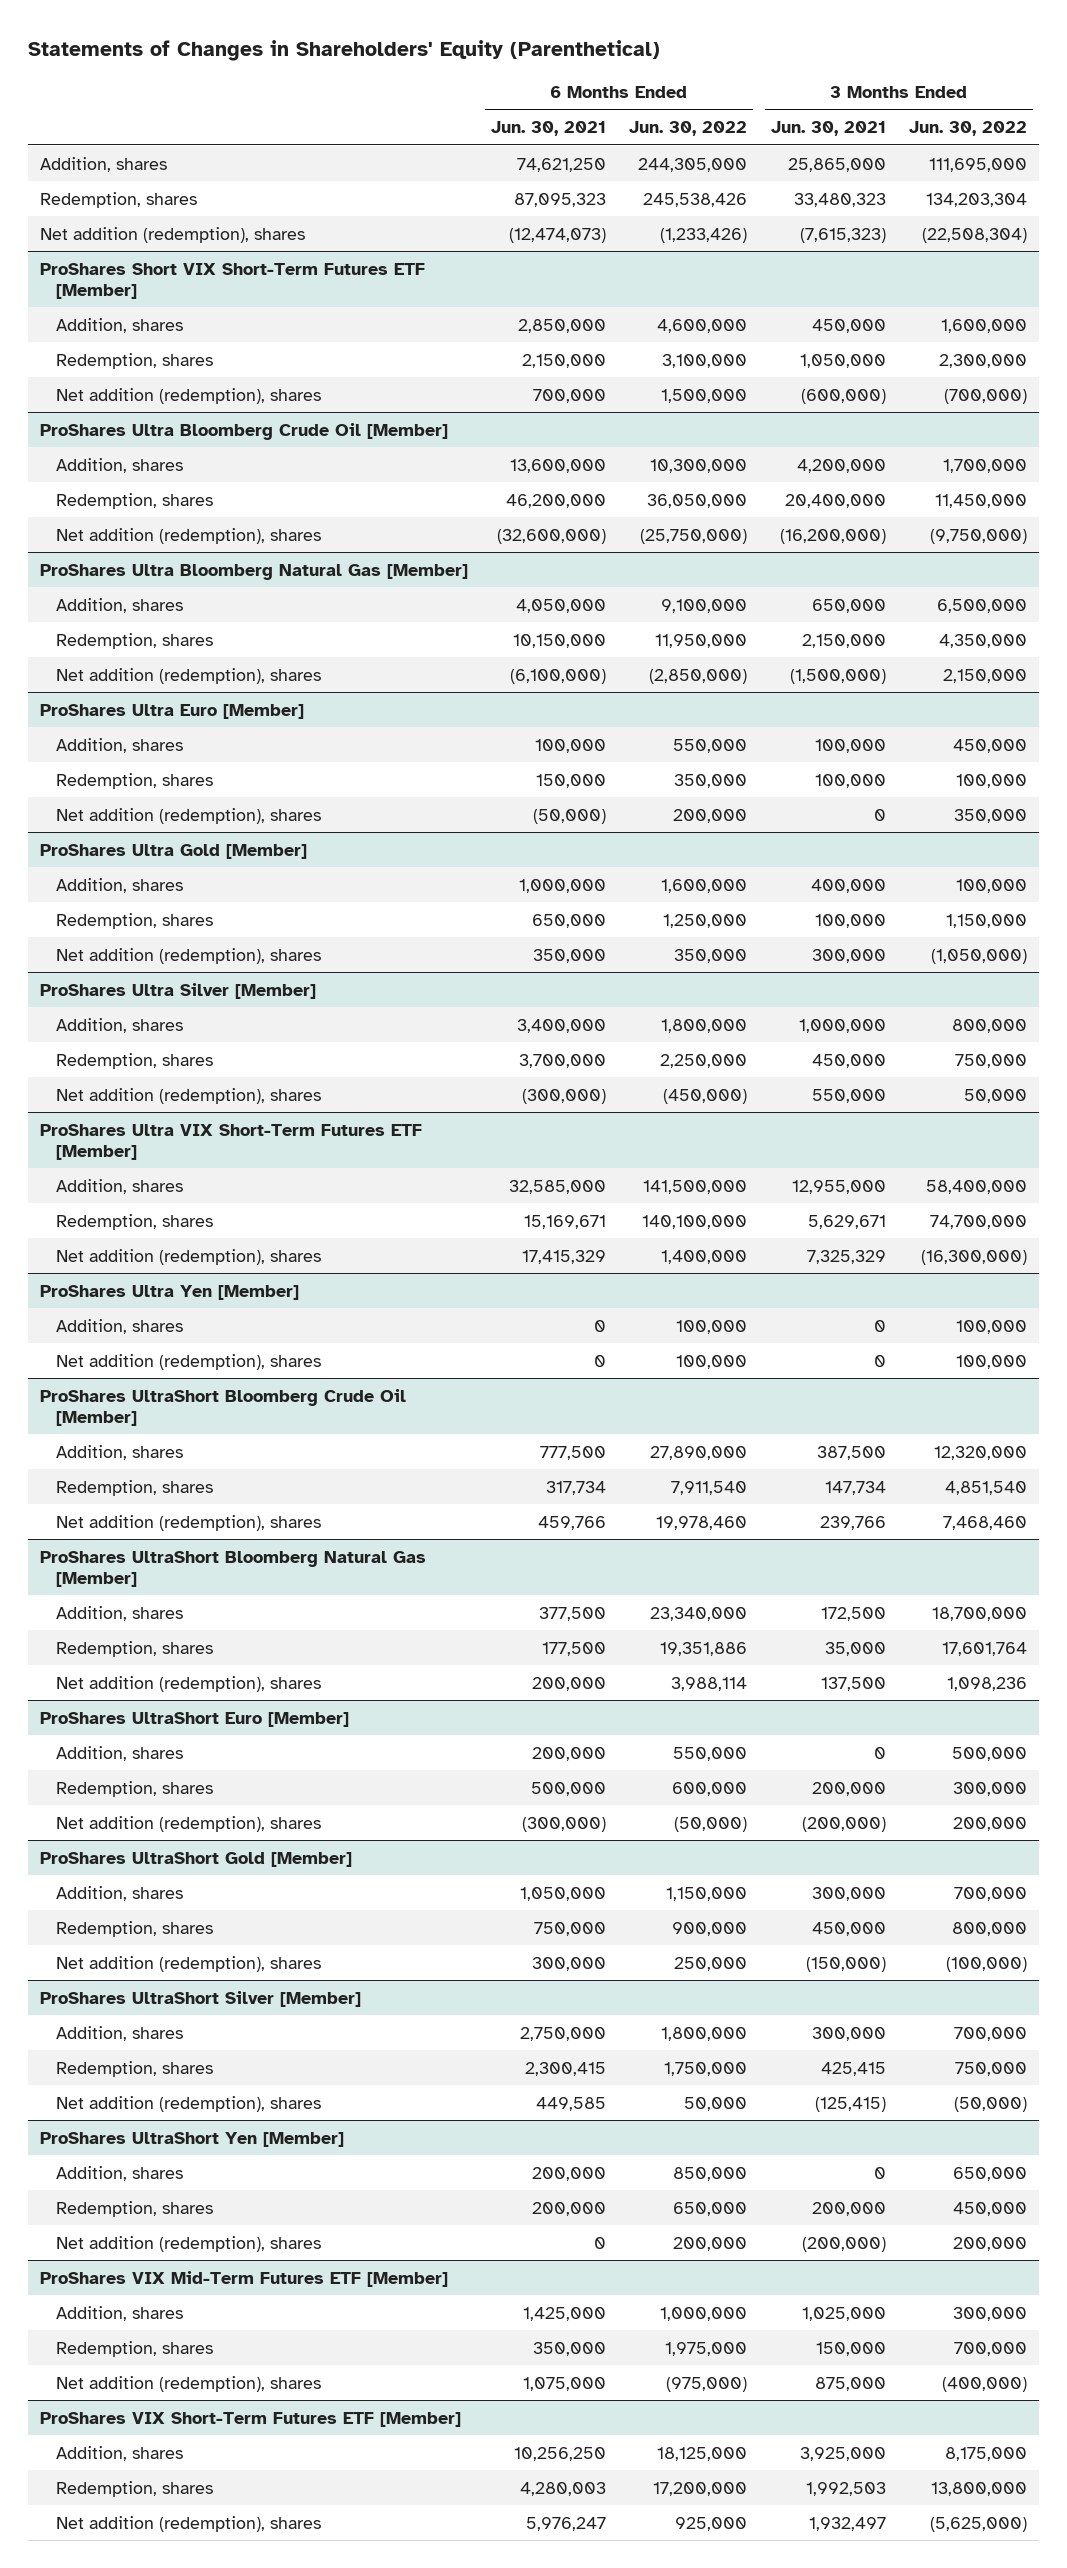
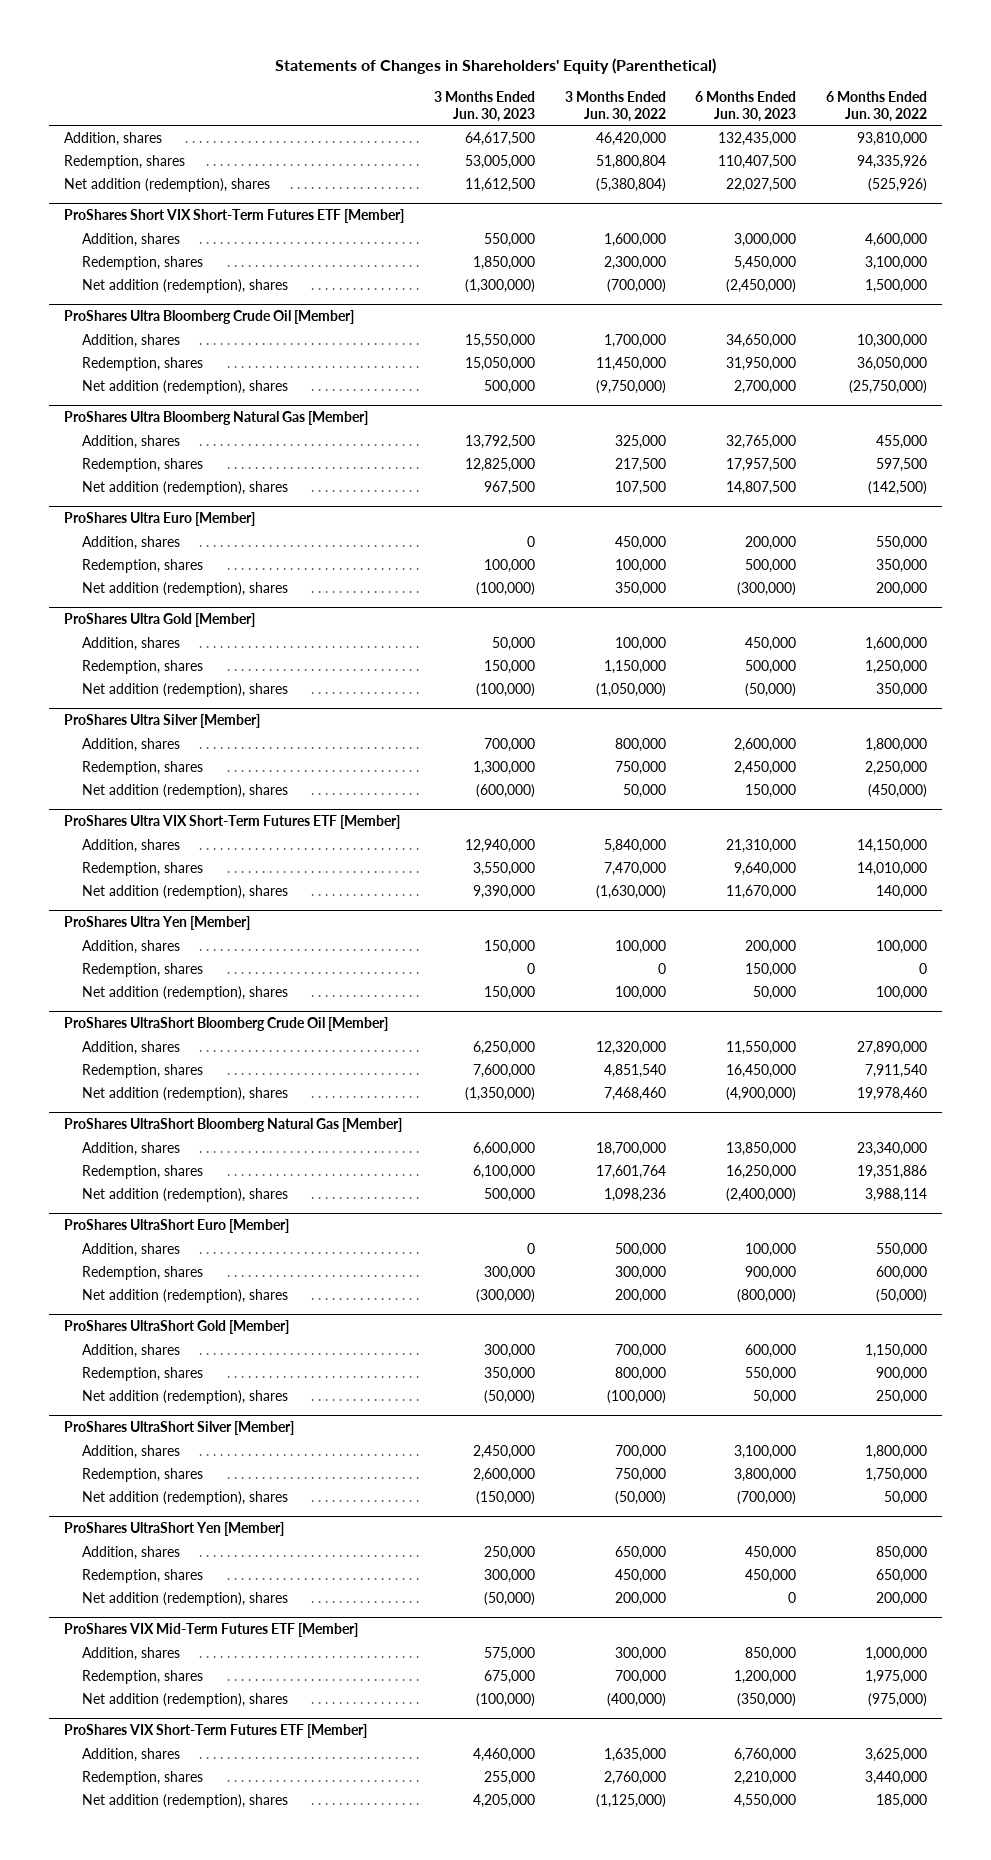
- | 6 Months Ended Jun. 30, 2021 | 6 Months Ended Jun. 30, 2022 | 3 Months Ended Jun. 30, 2021 | 3 Months Ended Jun. 30, 2022
+ | 3 Months Ended Jun. 30, 2023 | 3 Months Ended Jun. 30, 2022 | 6 Months Ended Jun. 30, 2023 | 6 Months Ended Jun. 30, 2022
- Addition, shares | 74,621,250 | 244,305,000 | 25,865,000 | 111,695,000
- Redemption, shares | 87,095,323 | 245,538,426 | 33,480,323 | 134,203,304
- Net addition (redemption), shares | (12,474,073) | (1,233,426) | (7,615,323) | (22,508,304)
+ Addition, shares | 64,617,500 | 46,420,000 | 132,435,000 | 93,810,000
+ Redemption, shares | 53,005,000 | 51,800,804 | 110,407,500 | 94,335,926
+ Net addition (redemption), shares | 11,612,500 | (5,380,804) | 22,027,500 | (525,926)
@ ProShares Ultra Bloomberg Natural Gas [Member]
- Addition, shares | 4,050,000 | 9,100,000 | 650,000 | 6,500,000
- Redemption, shares | 10,150,000 | 11,950,000 | 2,150,000 | 4,350,000
- Net addition (redemption), shares | (6,100,000) | (2,850,000) | (1,500,000) | 2,150,000
+ Addition, shares | 13,792,500 | 325,000 | 32,765,000 | 455,000
+ Redemption, shares | 12,825,000 | 217,500 | 17,957,500 | 597,500
+ Net addition (redemption), shares | 967,500 | 107,500 | 14,807,500 | (142,500)
@ ProShares Ultra VIX Short-Term Futures ETF [Member]
- Addition, shares | 32,585,000 | 141,500,000 | 12,955,000 | 58,400,000
- Redemption, shares | 15,169,671 | 140,100,000 | 5,629,671 | 74,700,000
- Net addition (redemption), shares | 17,415,329 | 1,400,000 | 7,325,329 | (16,300,000)
+ Addition, shares | 12,940,000 | 5,840,000 | 21,310,000 | 14,150,000
+ Redemption, shares | 3,550,000 | 7,470,000 | 9,640,000 | 14,010,000
+ Net addition (redemption), shares | 9,390,000 | (1,630,000) | 11,670,000 | 140,000
@ ProShares Ultra Yen [Member]
+ Redemption, shares | 0 | 0 | 150,000 | 0
@ ProShares VIX Short-Term Futures ETF [Member]
- Addition, shares | 10,256,250 | 18,125,000 | 3,925,000 | 8,175,000
- Redemption, shares | 4,280,003 | 17,200,000 | 1,992,503 | 13,800,000
- Net addition (redemption), shares | 5,976,247 | 925,000 | 1,932,497 | (5,625,000)
+ Addition, shares | 4,460,000 | 1,635,000 | 6,760,000 | 3,625,000
+ Redemption, shares | 255,000 | 2,760,000 | 2,210,000 | 3,440,000
+ Net addition (redemption), shares | 4,205,000 | (1,125,000) | 4,550,000 | 185,000

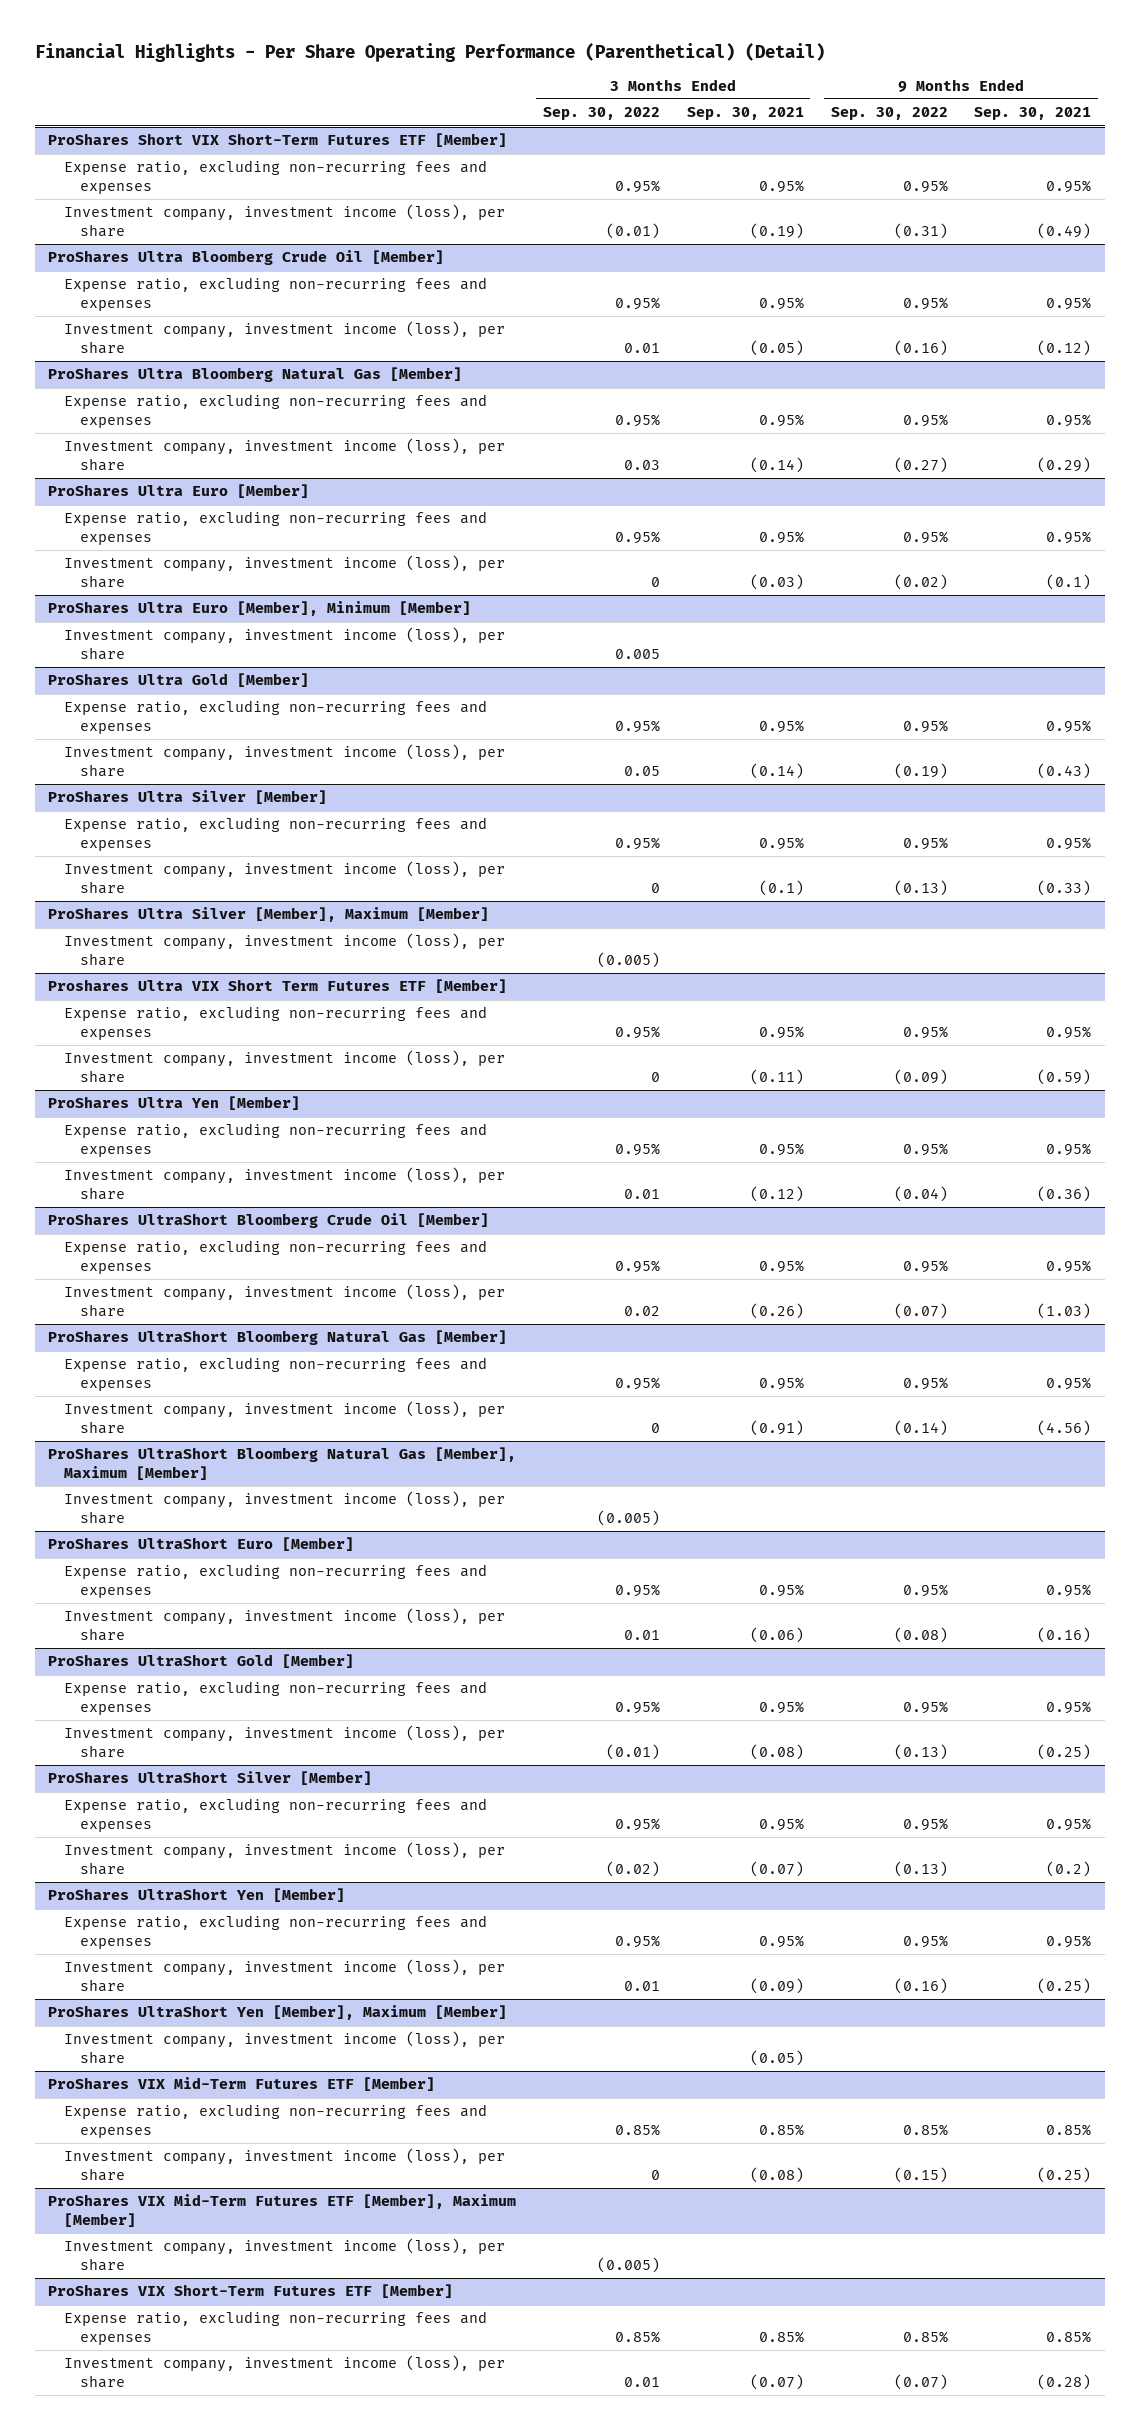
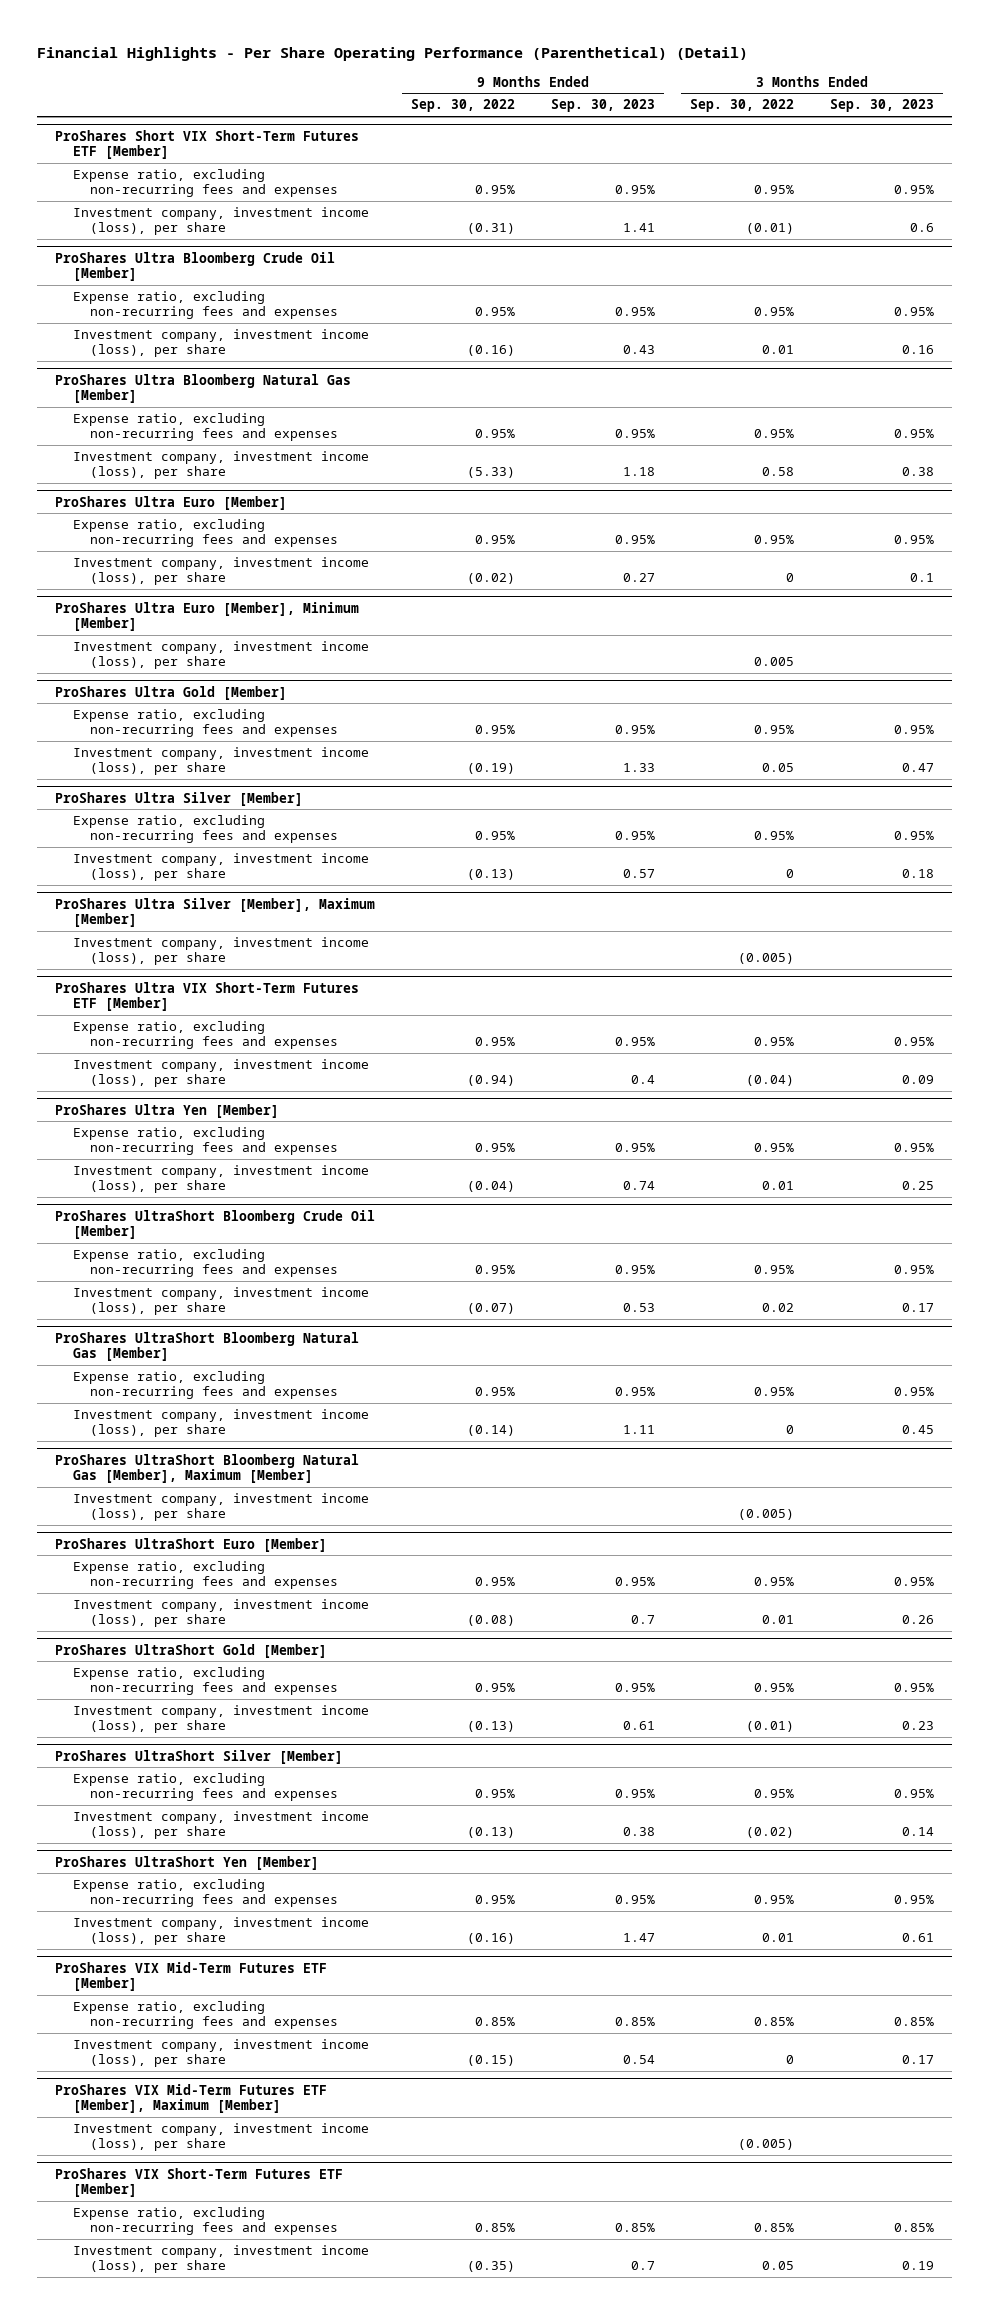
- | 3 Months Ended Sep. 30, 2022 | 3 Months Ended Sep. 30, 2021 | 9 Months Ended Sep. 30, 2022 | 9 Months Ended Sep. 30, 2021
+ | 9 Months Ended Sep. 30, 2022 | 9 Months Ended Sep. 30, 2023 | 3 Months Ended Sep. 30, 2022 | 3 Months Ended Sep. 30, 2023
@ ProShares Ultra Bloomberg Natural Gas [Member]
- Investment company, investment income (loss), per share | 0.03 | (0.14) | (0.27) | (0.29)
+ Investment company, investment income (loss), per share | (5.33) | 1.18 | 0.58 | 0.38
- Proshares Ultra VIX Short Term Futures ETF [Member]
+ ProShares Ultra VIX Short-Term Futures ETF [Member]
- Investment company, investment income (loss), per share | 0 | (0.11) | (0.09) | (0.59)
+ Investment company, investment income (loss), per share | (0.94) | 0.4 | (0.04) | 0.09
- ProShares UltraShort Yen [Member], Maximum [Member]
- Investment company, investment income (loss), per share | | (0.05) | |
@ ProShares VIX Short-Term Futures ETF [Member]
- Investment company, investment income (loss), per share | 0.01 | (0.07) | (0.07) | (0.28)
+ Investment company, investment income (loss), per share | (0.35) | 0.7 | 0.05 | 0.19

